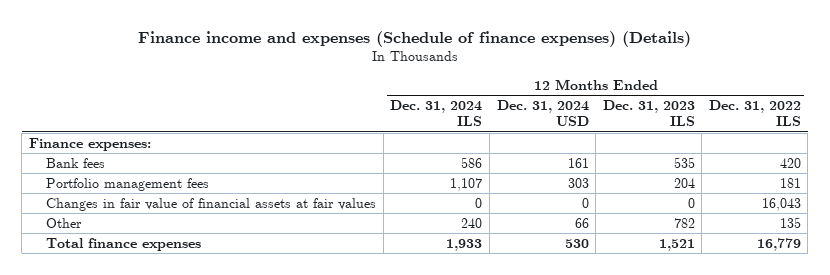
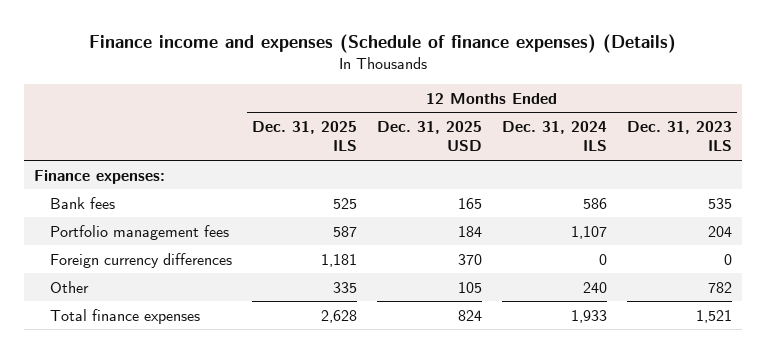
- | 12 Months Ended Dec. 31, 2024 ILS | 12 Months Ended Dec. 31, 2024 USD | 12 Months Ended Dec. 31, 2023 ILS | 12 Months Ended Dec. 31, 2022 ILS
+ | 12 Months Ended Dec. 31, 2025 ILS | 12 Months Ended Dec. 31, 2025 USD | 12 Months Ended Dec. 31, 2024 ILS | 12 Months Ended Dec. 31, 2023 ILS
- Changes in fair value of financial assets at fair values | 0 | 0 | 0 | 16,043
+ Foreign currency differences | 1,181 | 370 | 0 | 0

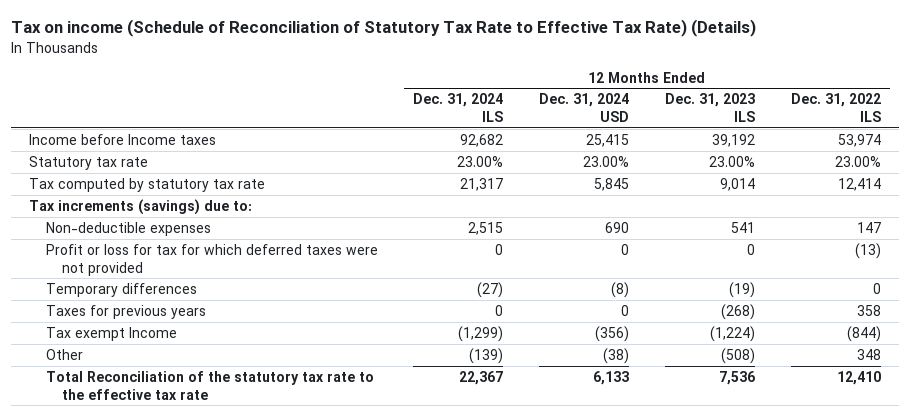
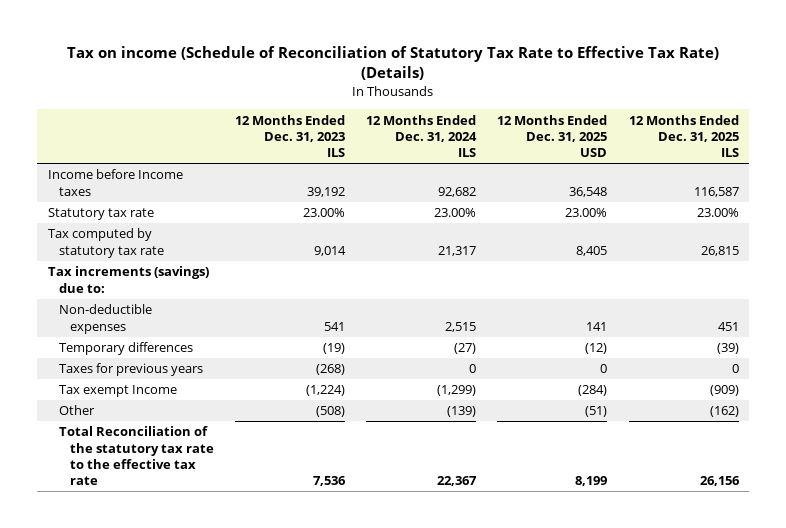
- | 12 Months Ended Dec. 31, 2024 ILS | 12 Months Ended Dec. 31, 2024 USD | 12 Months Ended Dec. 31, 2023 ILS | 12 Months Ended Dec. 31, 2022 ILS
+ | 12 Months Ended Dec. 31, 2023 ILS | 12 Months Ended Dec. 31, 2024 ILS | 12 Months Ended Dec. 31, 2025 USD | 12 Months Ended Dec. 31, 2025 ILS
- Profit or loss for tax for which deferred taxes were not provided | 0 | 0 | 0 | (13)

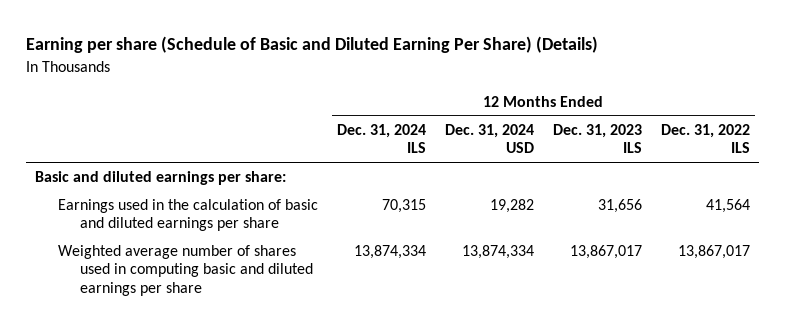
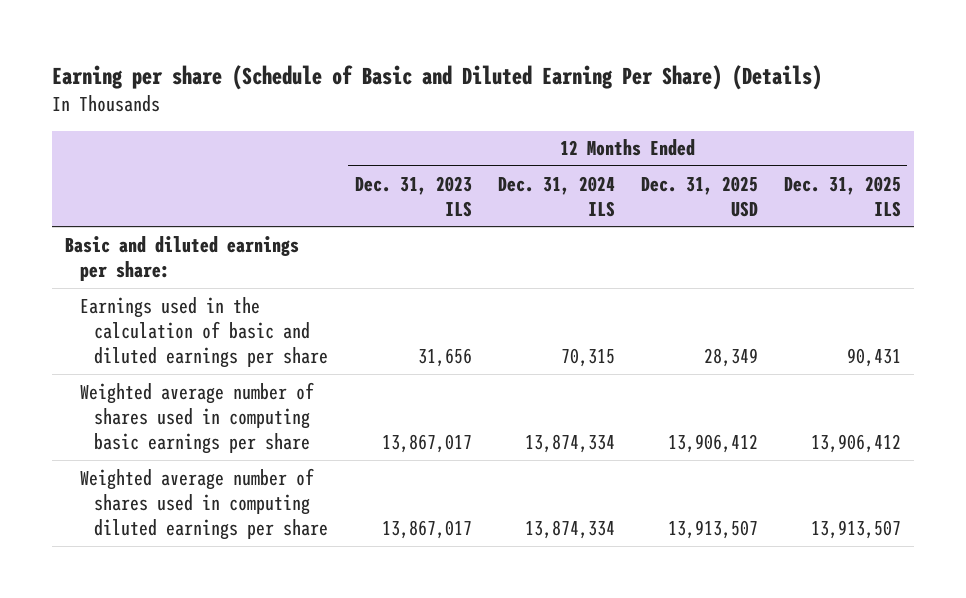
- | 12 Months Ended Dec. 31, 2024 ILS | 12 Months Ended Dec. 31, 2024 USD | 12 Months Ended Dec. 31, 2023 ILS | 12 Months Ended Dec. 31, 2022 ILS
+ | 12 Months Ended Dec. 31, 2023 ILS | 12 Months Ended Dec. 31, 2024 ILS | 12 Months Ended Dec. 31, 2025 USD | 12 Months Ended Dec. 31, 2025 ILS
- Weighted average number of shares used in computing basic and diluted earnings per share | 13,874,334 | 13,874,334 | 13,867,017 | 13,867,017
+ Weighted average number of shares used in computing basic earnings per share | 13,867,017 | 13,874,334 | 13,906,412 | 13,906,412
+ Weighted average number of shares used in computing diluted earnings per share | 13,867,017 | 13,874,334 | 13,913,507 | 13,913,507

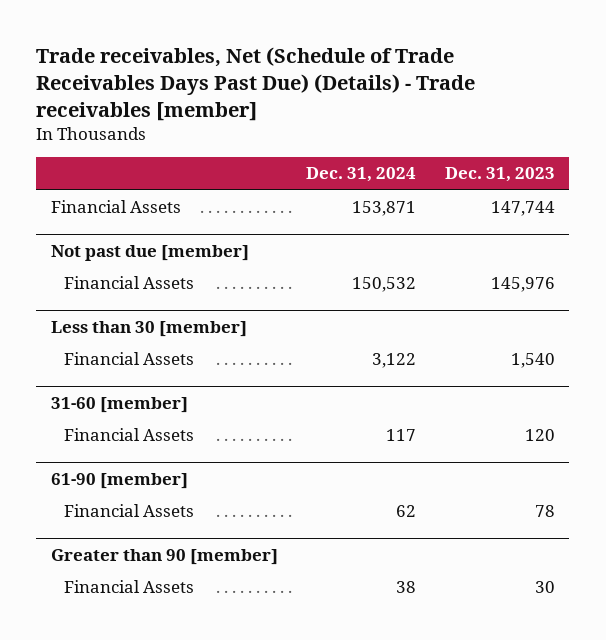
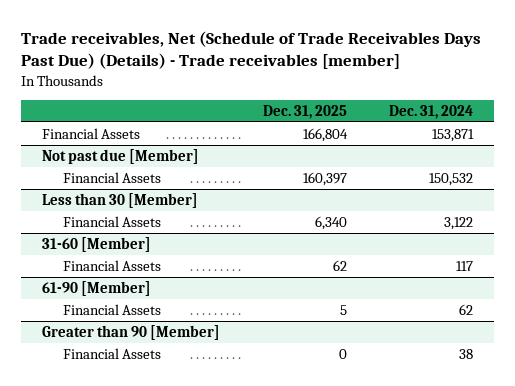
- | Dec. 31, 2024 | Dec. 31, 2023
+ | Dec. 31, 2025 | Dec. 31, 2024
- Not past due [member]
+ Not past due [Member]
- Less than 30 [member]
+ Less than 30 [Member]
- 31-60 [member]
+ 31-60 [Member]
- 61-90 [member]
+ 61-90 [Member]
- Greater than 90 [member]
+ Greater than 90 [Member]

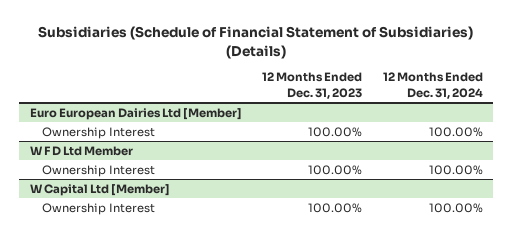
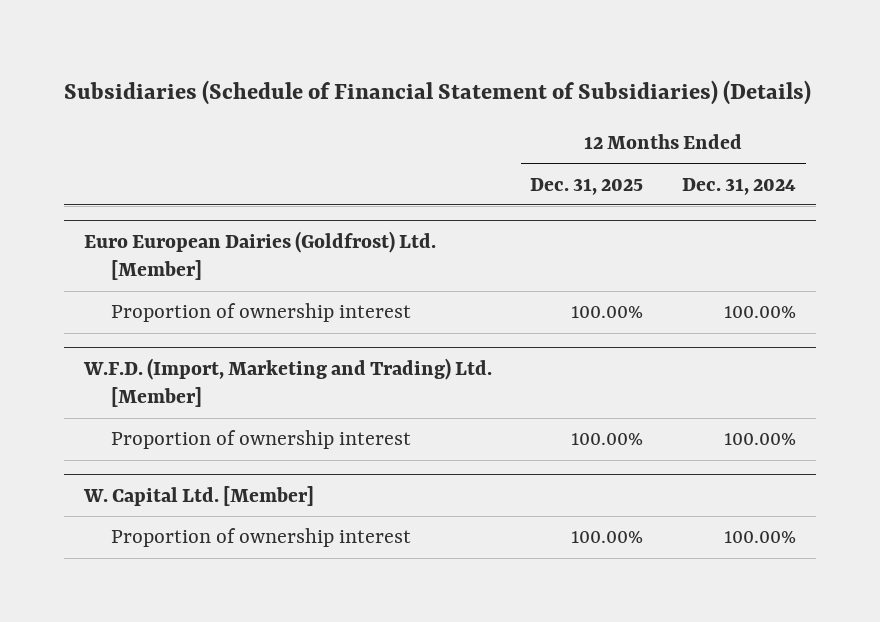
- | 12 Months Ended Dec. 31, 2023 | 12 Months Ended Dec. 31, 2024
+ | 12 Months Ended Dec. 31, 2025 | 12 Months Ended Dec. 31, 2024
- Euro European Dairies Ltd [Member]
- Ownership Interest | 100.00% | 100.00%
- W F D Ltd Member
- Ownership Interest | 100.00% | 100.00%
- W Capital Ltd [Member]
- Ownership Interest | 100.00% | 100.00%
+ Euro European Dairies (Goldfrost) Ltd. [Member]
+ Proportion of ownership interest | 100.00% | 100.00%
+ W.F.D. (Import, Marketing and Trading) Ltd. [Member]
+ Proportion of ownership interest | 100.00% | 100.00%
+ W. Capital Ltd. [Member]
+ Proportion of ownership interest | 100.00% | 100.00%

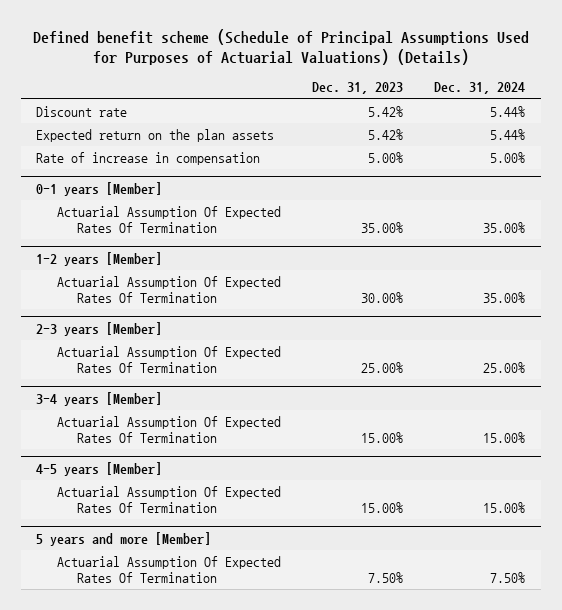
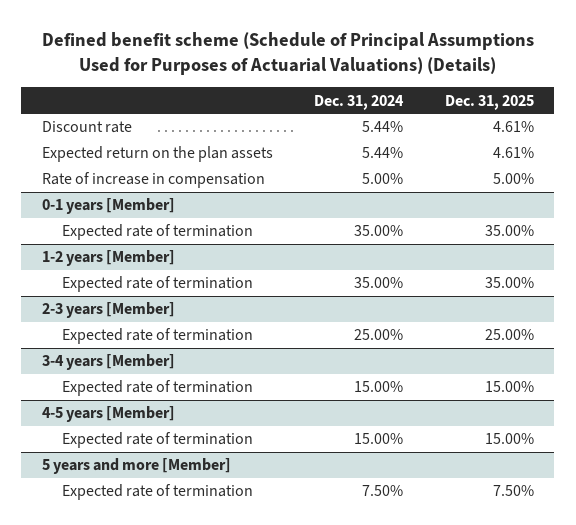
- | Dec. 31, 2023 | Dec. 31, 2024
+ | Dec. 31, 2024 | Dec. 31, 2025
@ 0-1 years [Member]
- Actuarial Assumption Of Expected Rates Of Termination | 35.00% | 35.00%
+ Expected rate of termination | 35.00% | 35.00%
@ 1-2 years [Member]
- Actuarial Assumption Of Expected Rates Of Termination | 30.00% | 35.00%
+ Expected rate of termination | 35.00% | 35.00%
@ 2-3 years [Member]
- Actuarial Assumption Of Expected Rates Of Termination | 25.00% | 25.00%
+ Expected rate of termination | 25.00% | 25.00%
@ 3-4 years [Member]
- Actuarial Assumption Of Expected Rates Of Termination | 15.00% | 15.00%
+ Expected rate of termination | 15.00% | 15.00%
@ 4-5 years [Member]
- Actuarial Assumption Of Expected Rates Of Termination | 15.00% | 15.00%
+ Expected rate of termination | 15.00% | 15.00%
@ 5 years and more [Member]
- Actuarial Assumption Of Expected Rates Of Termination | 7.50% | 7.50%
+ Expected rate of termination | 7.50% | 7.50%

